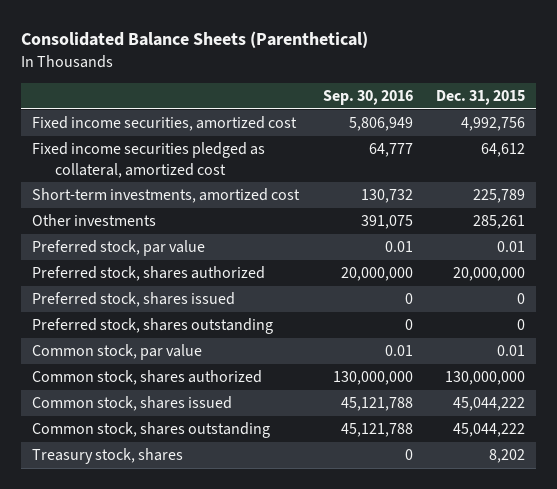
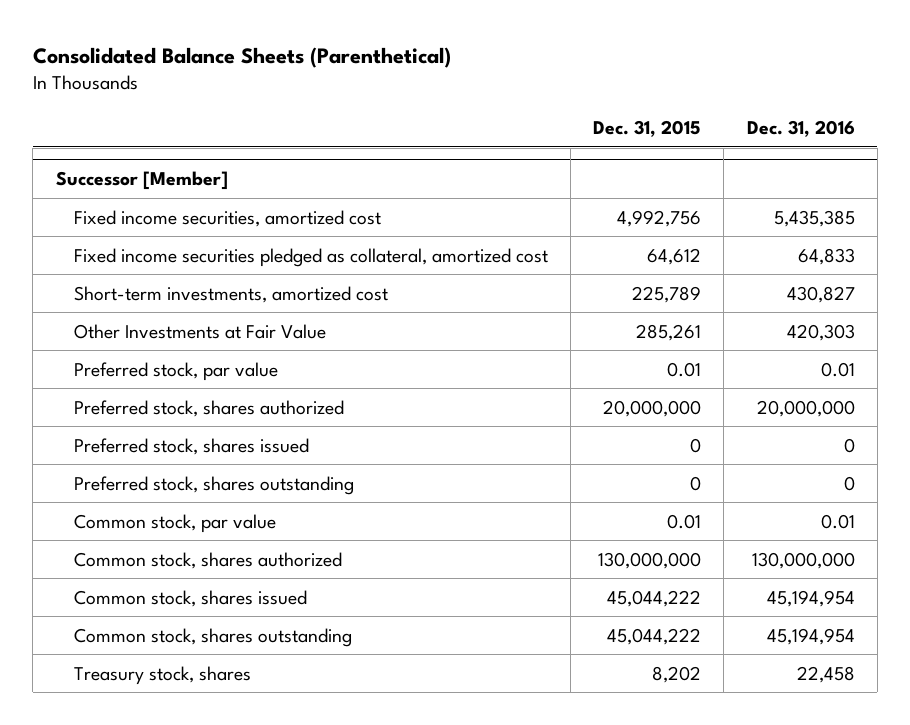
- | Sep. 30, 2016 | Dec. 31, 2015
+ | Dec. 31, 2015 | Dec. 31, 2016
+ Successor [Member]
- Other investments | 391,075 | 285,261
+ Other Investments at Fair Value | 285,261 | 420,303

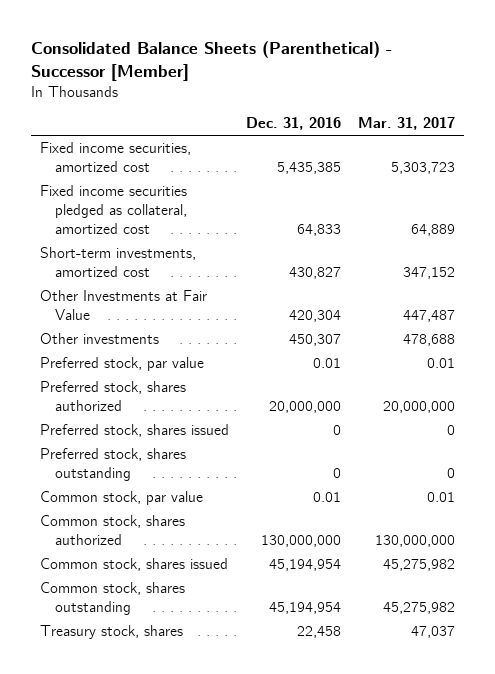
- Consolidated Balance Sheets (Parenthetical)
+ Consolidated Balance Sheets (Parenthetical) - Successor [Member]
- | Dec. 31, 2015 | Dec. 31, 2016
+ | Dec. 31, 2016 | Mar. 31, 2017
- Successor [Member]
- Other Investments at Fair Value | 285,261 | 420,303
+ Other Investments at Fair Value | 420,304 | 447,487
+ Other investments | 450,307 | 478,688

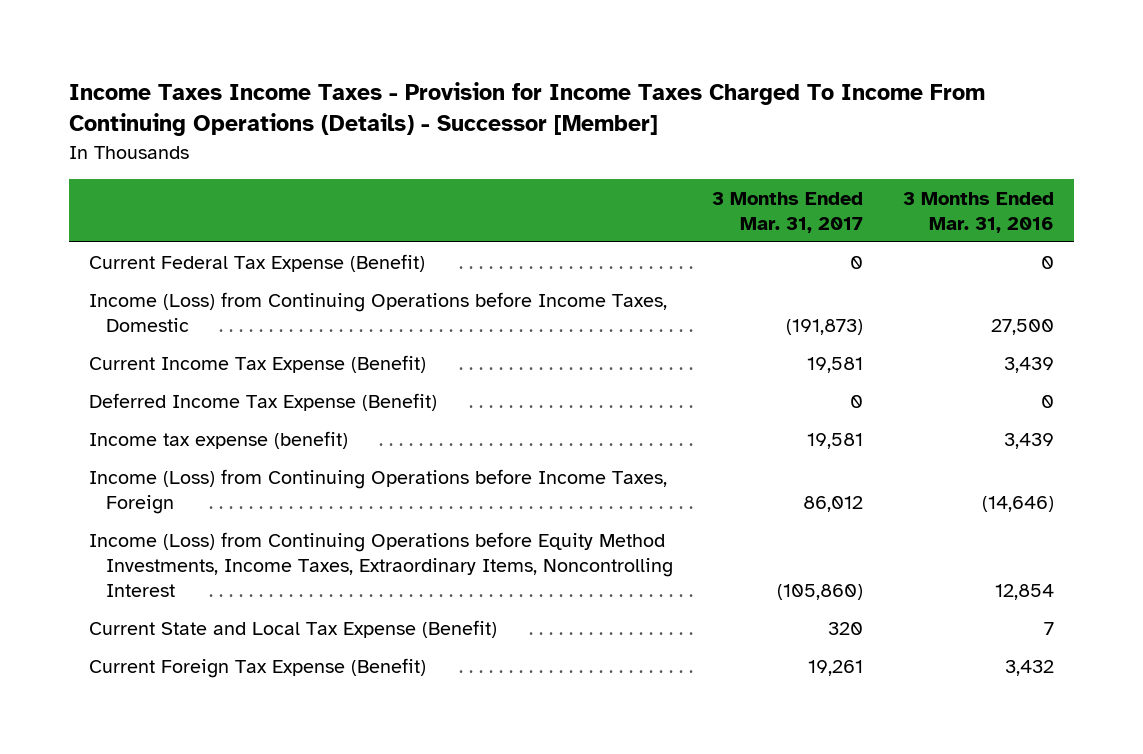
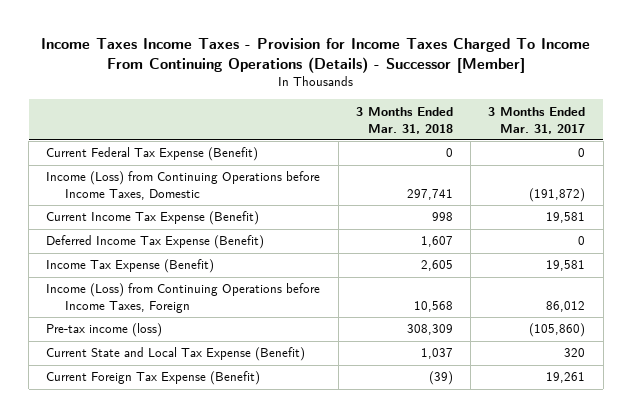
- | 3 Months Ended Mar. 31, 2017 | 3 Months Ended Mar. 31, 2016
+ | 3 Months Ended Mar. 31, 2018 | 3 Months Ended Mar. 31, 2017
- Income (Loss) from Continuing Operations before Income Taxes, Domestic | (191,873) | 27,500
+ Income (Loss) from Continuing Operations before Income Taxes, Domestic | 297,741 | (191,872)
- Income tax expense (benefit) | 19,581 | 3,439
+ Income Tax Expense (Benefit) | 2,605 | 19,581
- Income (Loss) from Continuing Operations before Equity Method Investments, Income Taxes, Extraordinary Items, Noncontrolling Interest | (105,860) | 12,854
+ Pre-tax income (loss) | 308,309 | (105,860)

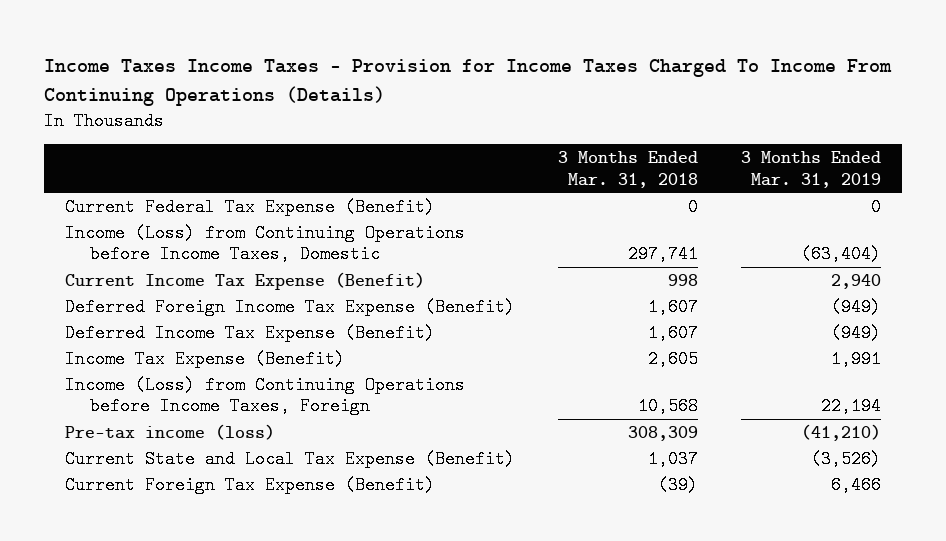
- Income Taxes Income Taxes - Provision for Income Taxes Charged To Income From Continuing Operations (Details) - Successor [Member]
+ Income Taxes Income Taxes - Provision for Income Taxes Charged To Income From Continuing Operations (Details)
- | 3 Months Ended Mar. 31, 2018 | 3 Months Ended Mar. 31, 2017
+ | 3 Months Ended Mar. 31, 2018 | 3 Months Ended Mar. 31, 2019
+ Deferred Foreign Income Tax Expense (Benefit) | 1,607 | (949)

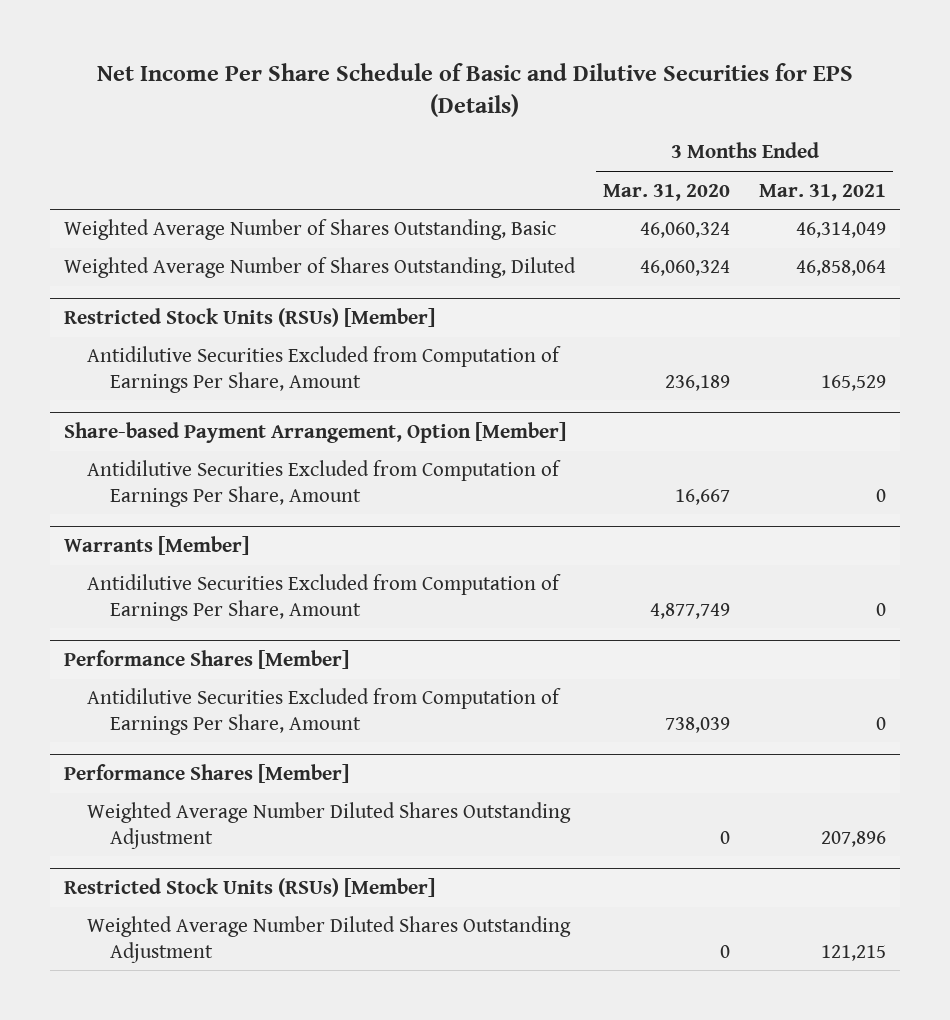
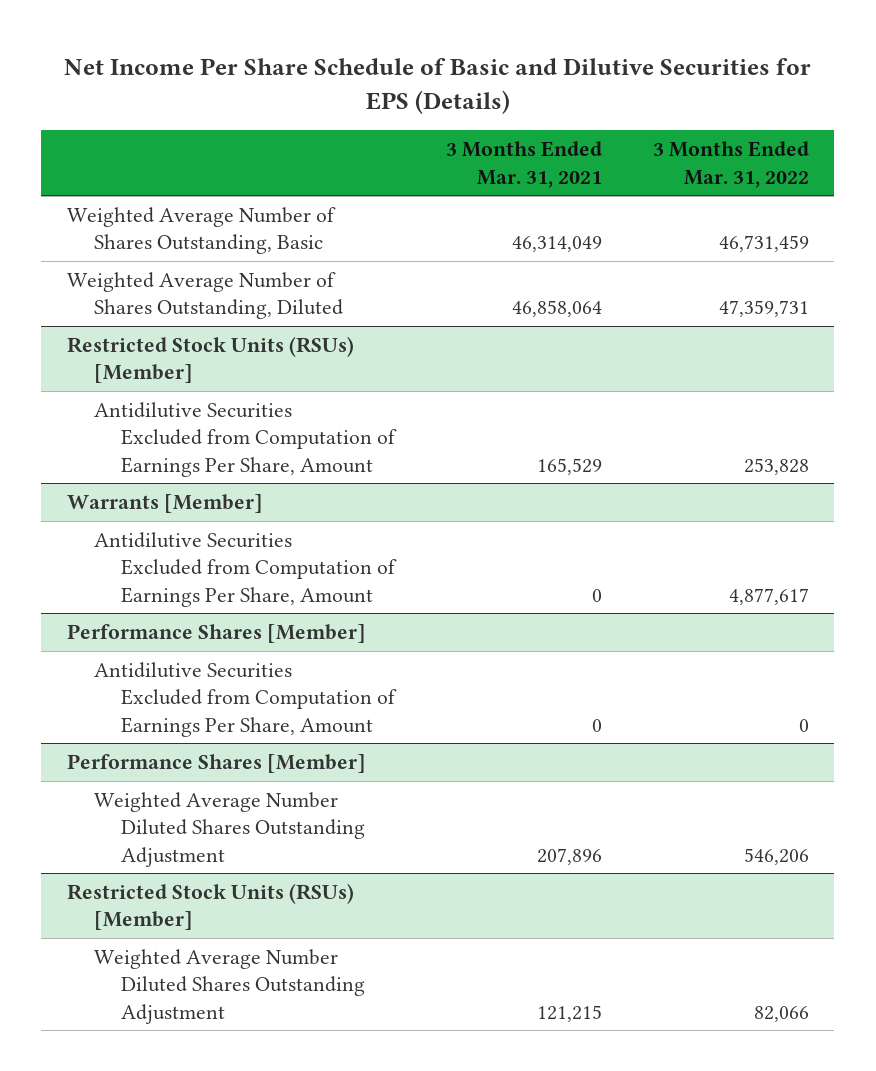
- | 3 Months Ended Mar. 31, 2020 | 3 Months Ended Mar. 31, 2021
+ | 3 Months Ended Mar. 31, 2021 | 3 Months Ended Mar. 31, 2022
- Share-based Payment Arrangement, Option [Member]
- Antidilutive Securities Excluded from Computation of Earnings Per Share, Amount | 16,667 | 0

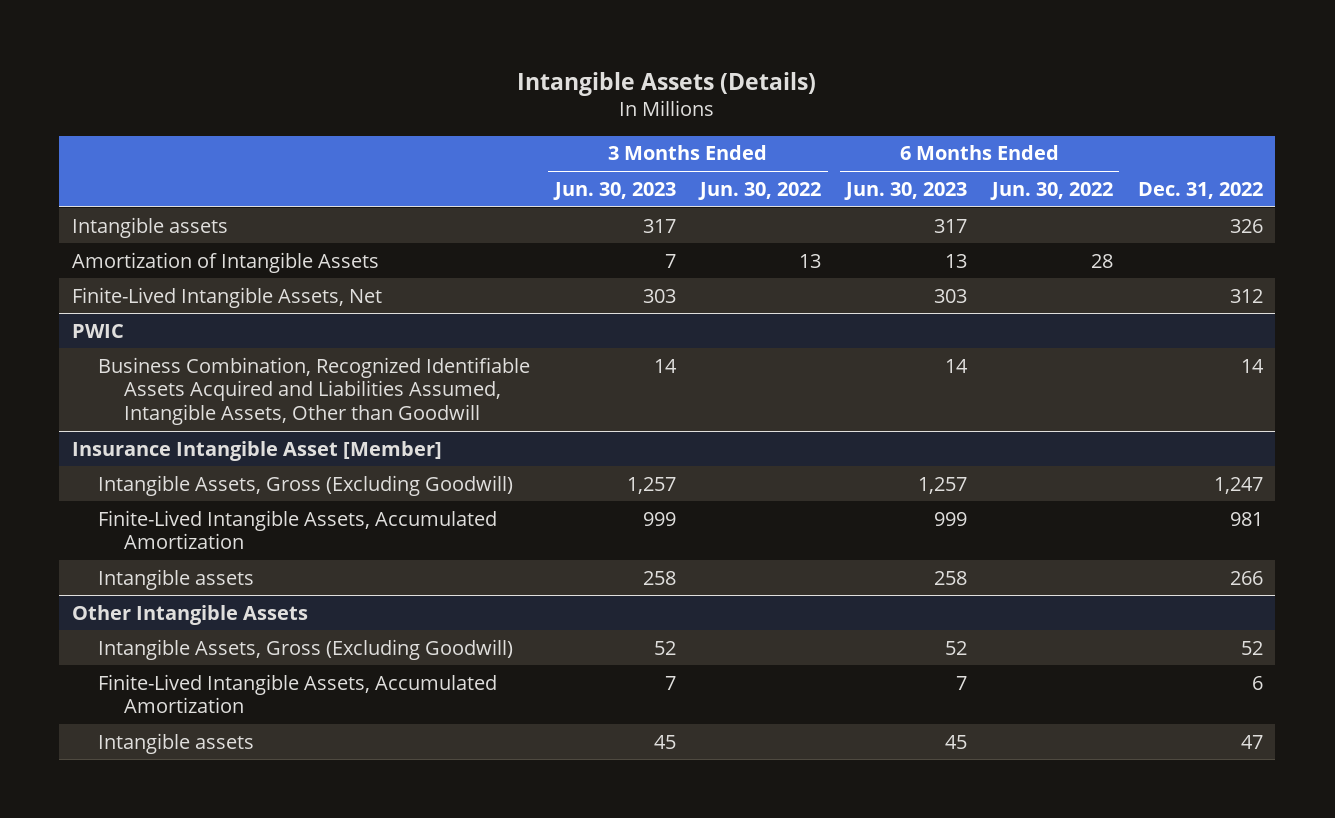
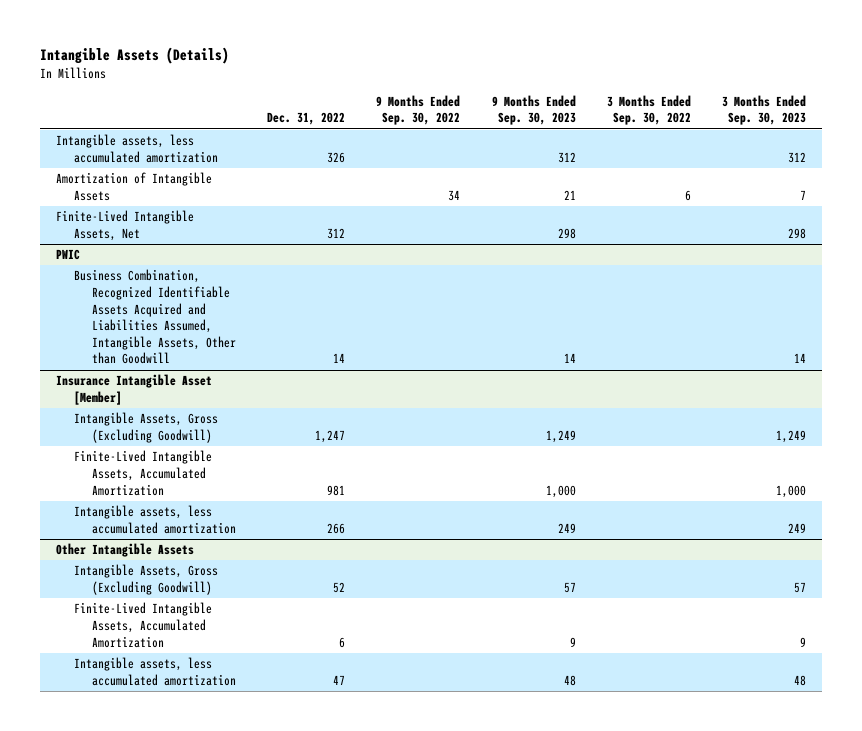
- | 3 Months Ended Jun. 30, 2023 | 3 Months Ended Jun. 30, 2022 | 6 Months Ended Jun. 30, 2023 | 6 Months Ended Jun. 30, 2022 | Dec. 31, 2022
+ | Dec. 31, 2022 | 9 Months Ended Sep. 30, 2022 | 9 Months Ended Sep. 30, 2023 | 3 Months Ended Sep. 30, 2022 | 3 Months Ended Sep. 30, 2023
- Intangible assets | 317 | | 317 | | 326
+ Intangible assets, less accumulated amortization | 326 | | 312 | | 312
@ Insurance Intangible Asset [Member]
- Intangible assets | 258 | | 258 | | 266
+ Intangible assets, less accumulated amortization | 266 | | 249 | | 249
@ Other Intangible Assets
- Intangible assets | 45 | | 45 | | 47
+ Intangible assets, less accumulated amortization | 47 | | 48 | | 48

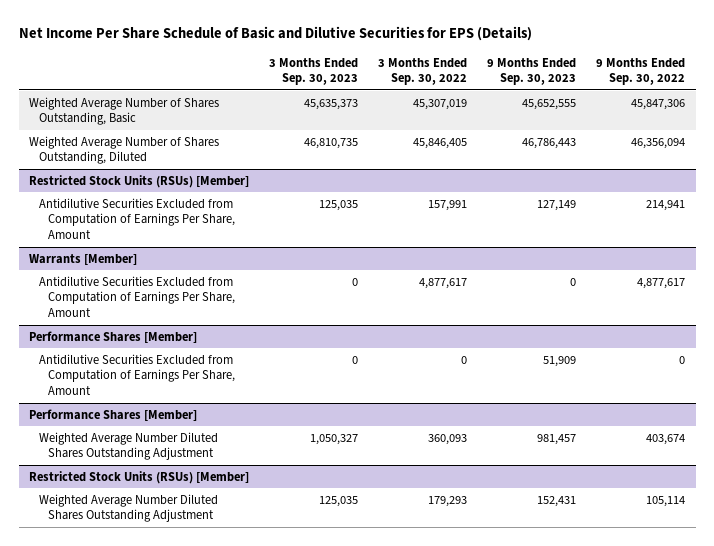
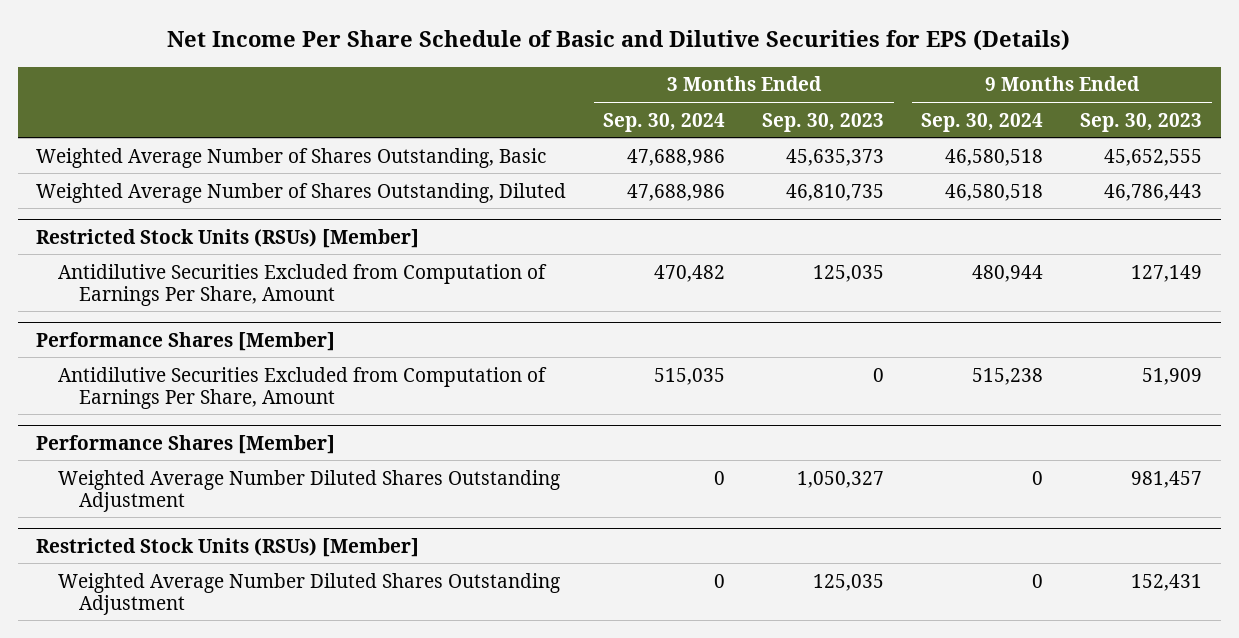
- | 3 Months Ended Sep. 30, 2023 | 3 Months Ended Sep. 30, 2022 | 9 Months Ended Sep. 30, 2023 | 9 Months Ended Sep. 30, 2022
+ | 3 Months Ended Sep. 30, 2024 | 3 Months Ended Sep. 30, 2023 | 9 Months Ended Sep. 30, 2024 | 9 Months Ended Sep. 30, 2023
- Warrants [Member]
- Antidilutive Securities Excluded from Computation of Earnings Per Share, Amount | 0 | 4,877,617 | 0 | 4,877,617

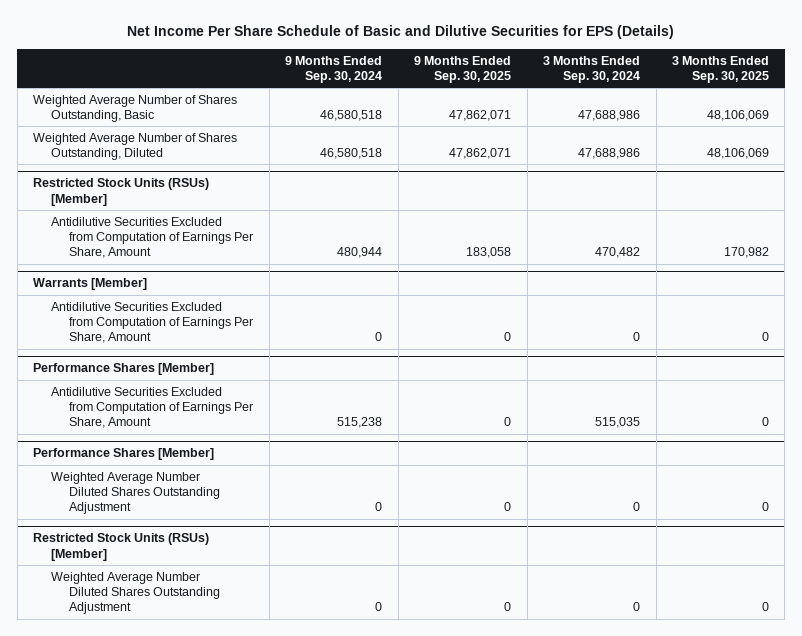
- | 3 Months Ended Sep. 30, 2024 | 3 Months Ended Sep. 30, 2023 | 9 Months Ended Sep. 30, 2024 | 9 Months Ended Sep. 30, 2023
+ | 9 Months Ended Sep. 30, 2024 | 9 Months Ended Sep. 30, 2025 | 3 Months Ended Sep. 30, 2024 | 3 Months Ended Sep. 30, 2025
+ Warrants [Member]
+ Antidilutive Securities Excluded from Computation of Earnings Per Share, Amount | 0 | 0 | 0 | 0

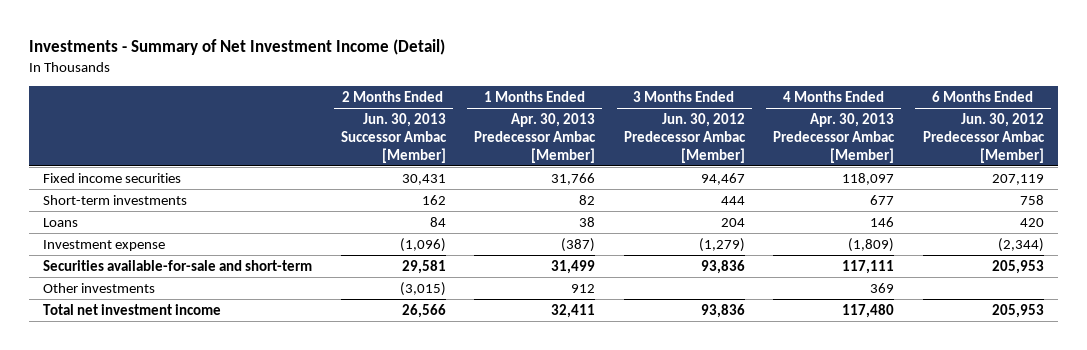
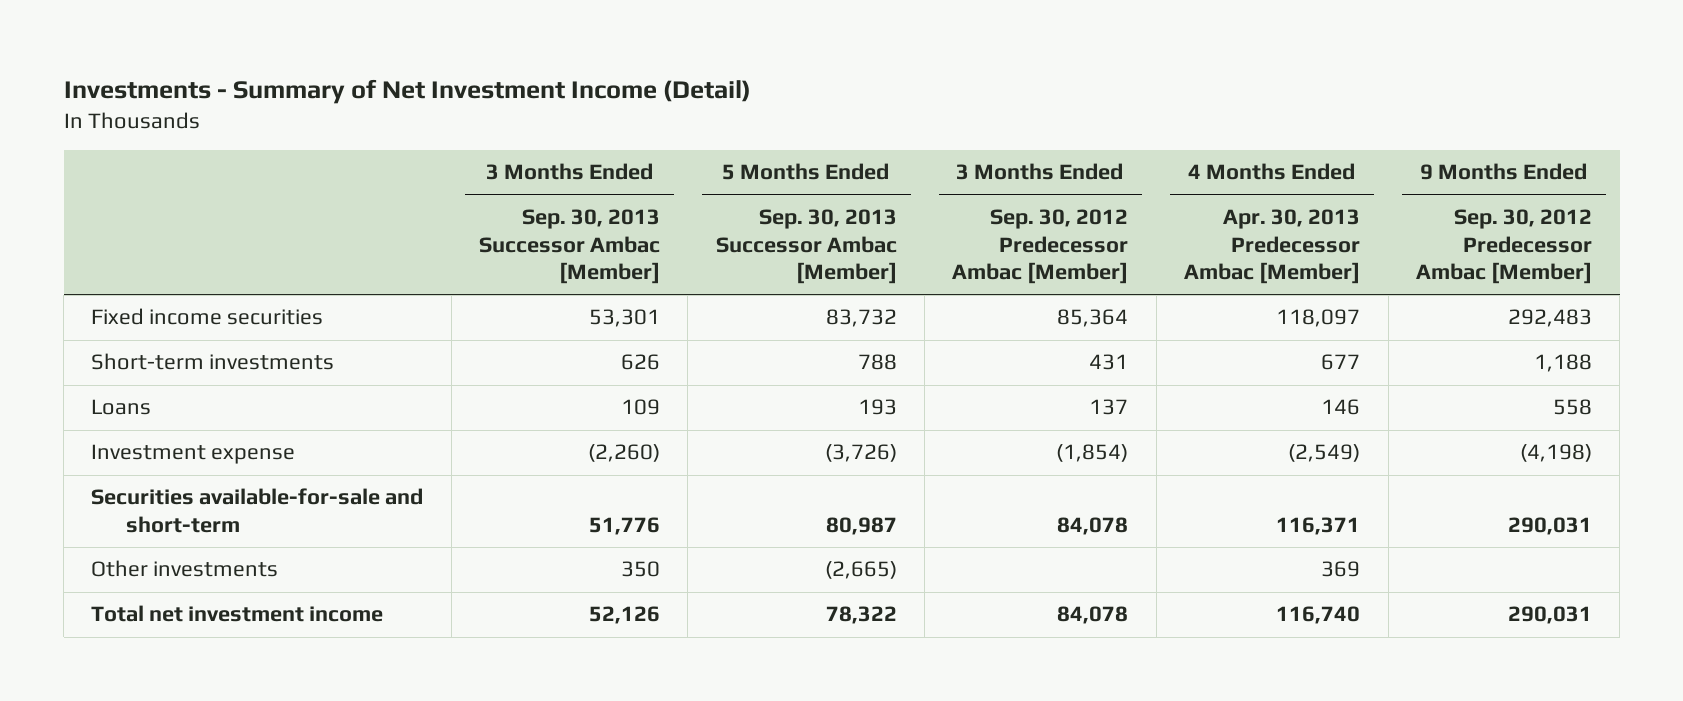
- | 2 Months Ended Jun. 30, 2013 Successor Ambac [Member] | 1 Months Ended Apr. 30, 2013 Predecessor Ambac [Member] | 3 Months Ended Jun. 30, 2012 Predecessor Ambac [Member] | 4 Months Ended Apr. 30, 2013 Predecessor Ambac [Member] | 6 Months Ended Jun. 30, 2012 Predecessor Ambac [Member]
+ | 3 Months Ended Sep. 30, 2013 Successor Ambac [Member] | 5 Months Ended Sep. 30, 2013 Successor Ambac [Member] | 3 Months Ended Sep. 30, 2012 Predecessor Ambac [Member] | 4 Months Ended Apr. 30, 2013 Predecessor Ambac [Member] | 9 Months Ended Sep. 30, 2012 Predecessor Ambac [Member]
- Investment expense | (1,096) | (387) | (1,279) | (1,809) | (2,344)
- Securities available-for-sale and short-term | 29,581 | 31,499 | 93,836 | 117,111 | 205,953
+ Investment expense | (2,260) | (3,726) | (1,854) | (2,549) | (4,198)
+ Securities available-for-sale and short-term | 51,776 | 80,987 | 84,078 | 116,371 | 290,031
- Total net investment income | 26,566 | 32,411 | 93,836 | 117,480 | 205,953
+ Total net investment income | 52,126 | 78,322 | 84,078 | 116,740 | 290,031

